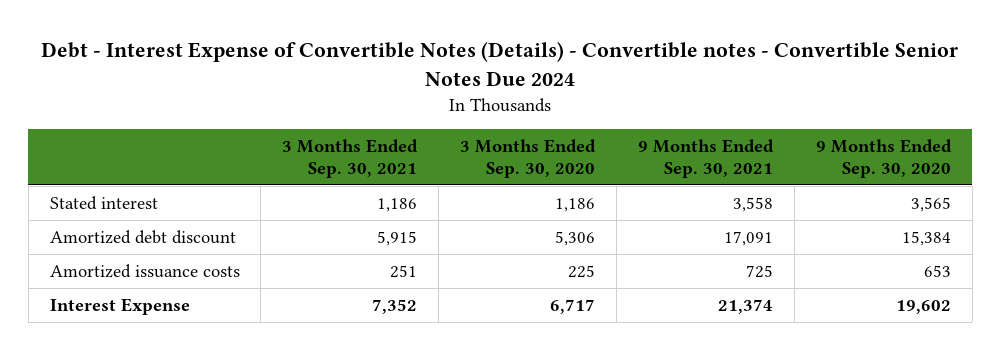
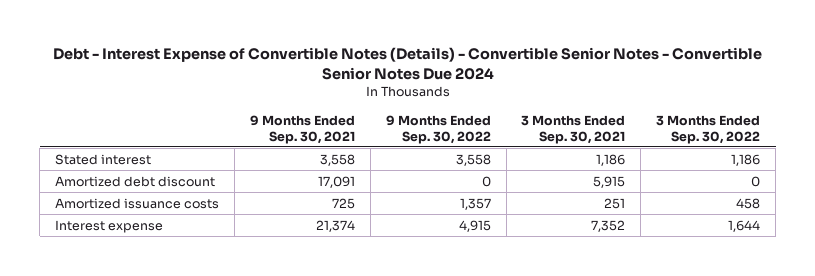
- Debt - Interest Expense of Convertible Notes (Details) - Convertible notes - Convertible Senior Notes Due 2024
+ Debt - Interest Expense of Convertible Notes (Details) - Convertible Senior Notes - Convertible Senior Notes Due 2024
- | 3 Months Ended Sep. 30, 2021 | 3 Months Ended Sep. 30, 2020 | 9 Months Ended Sep. 30, 2021 | 9 Months Ended Sep. 30, 2020
+ | 9 Months Ended Sep. 30, 2021 | 9 Months Ended Sep. 30, 2022 | 3 Months Ended Sep. 30, 2021 | 3 Months Ended Sep. 30, 2022
- Interest Expense | 7,352 | 6,717 | 21,374 | 19,602
+ Interest expense | 21,374 | 4,915 | 7,352 | 1,644

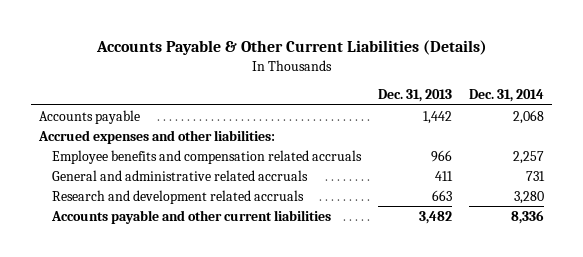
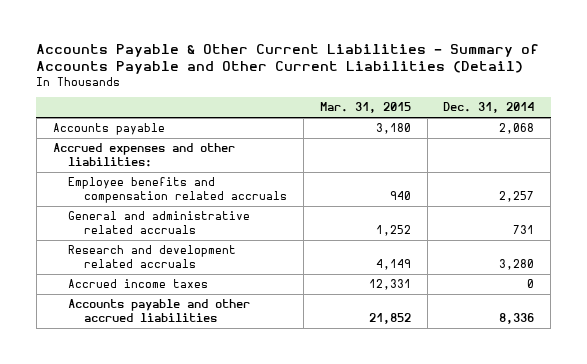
- Accounts Payable & Other Current Liabilities (Details)
+ Accounts Payable & Other Current Liabilities - Summary of Accounts Payable and Other Current Liabilities (Detail)
- | Dec. 31, 2013 | Dec. 31, 2014
+ | Mar. 31, 2015 | Dec. 31, 2014
- Accounts payable and other current liabilities | 3,482 | 8,336
+ Accrued income taxes | 12,331 | 0
+ Accounts payable and other accrued liabilities | 21,852 | 8,336

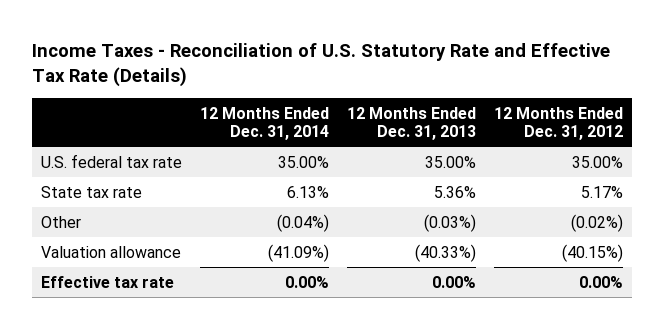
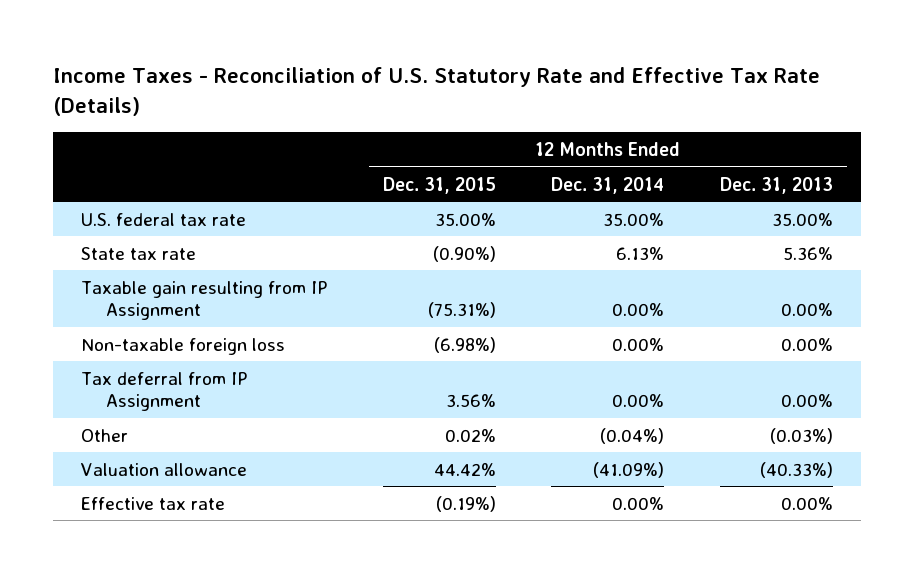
- | 12 Months Ended Dec. 31, 2014 | 12 Months Ended Dec. 31, 2013 | 12 Months Ended Dec. 31, 2012
+ | 12 Months Ended Dec. 31, 2015 | 12 Months Ended Dec. 31, 2014 | 12 Months Ended Dec. 31, 2013
+ Taxable gain resulting from IP Assignment | (75.31%) | 0.00% | 0.00%
+ Non-taxable foreign loss | (6.98%) | 0.00% | 0.00%
+ Tax deferral from IP Assignment | 3.56% | 0.00% | 0.00%

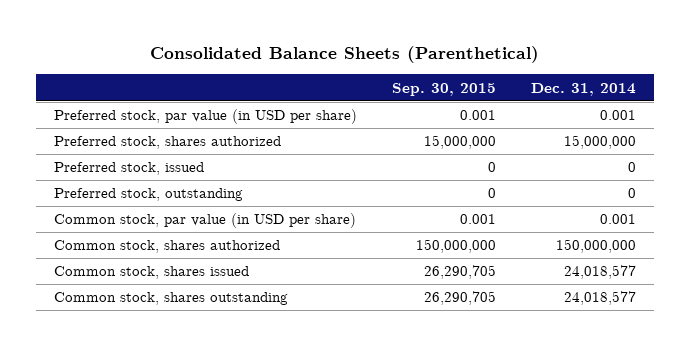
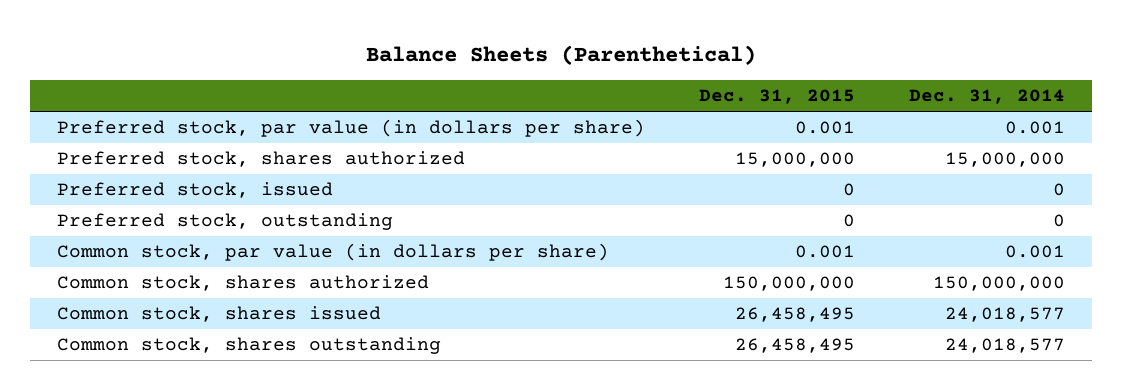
- Consolidated Balance Sheets (Parenthetical)
+ Balance Sheets (Parenthetical)
- | Sep. 30, 2015 | Dec. 31, 2014
+ | Dec. 31, 2015 | Dec. 31, 2014
- Preferred stock, par value (in USD per share) | 0.001 | 0.001
+ Preferred stock, par value (in dollars per share) | 0.001 | 0.001
- Common stock, par value (in USD per share) | 0.001 | 0.001
+ Common stock, par value (in dollars per share) | 0.001 | 0.001

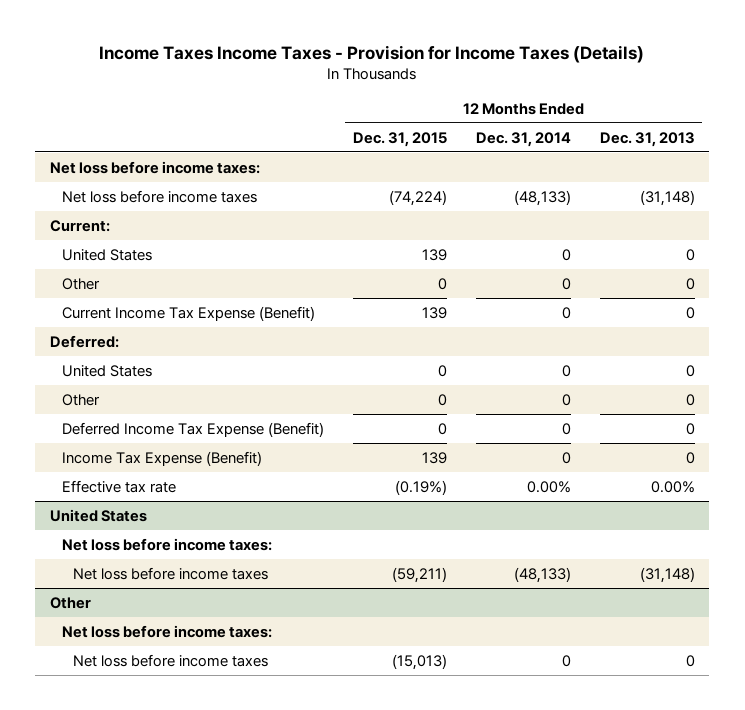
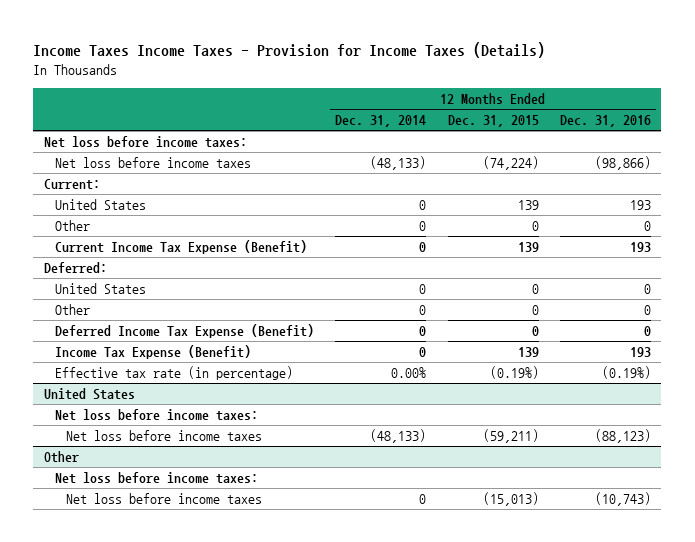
- | 12 Months Ended Dec. 31, 2015 | 12 Months Ended Dec. 31, 2014 | 12 Months Ended Dec. 31, 2013
+ | 12 Months Ended Dec. 31, 2014 | 12 Months Ended Dec. 31, 2015 | 12 Months Ended Dec. 31, 2016
- Effective tax rate | (0.19%) | 0.00% | 0.00%
+ Effective tax rate (in percentage) | 0.00% | (0.19%) | (0.19%)

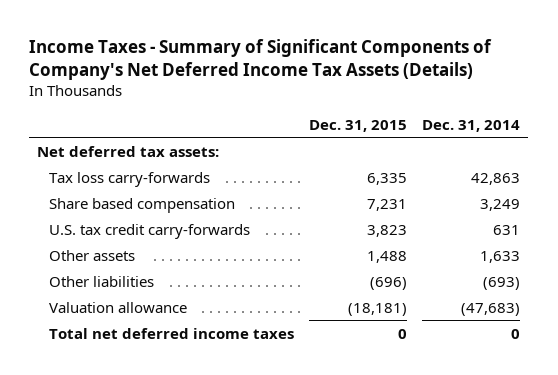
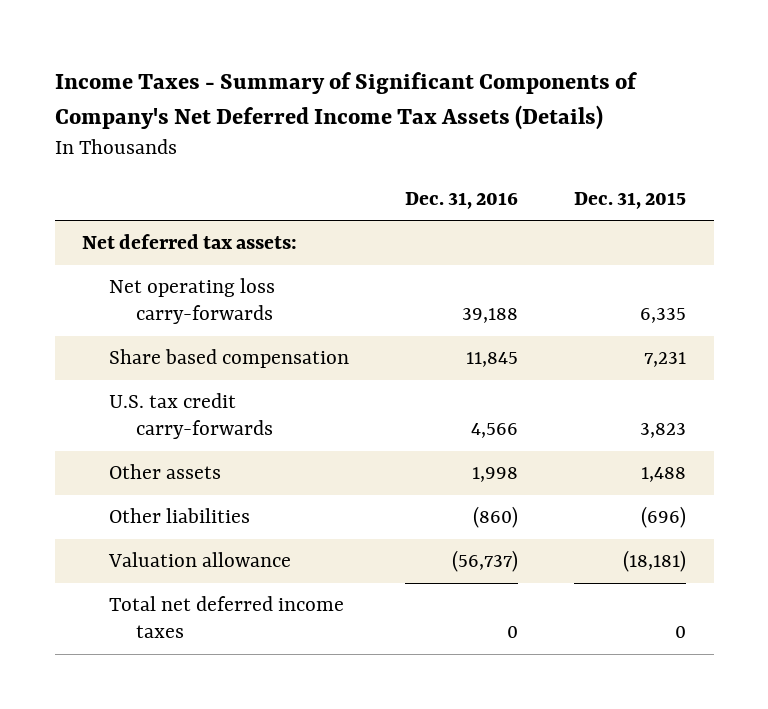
- | Dec. 31, 2015 | Dec. 31, 2014
+ | Dec. 31, 2016 | Dec. 31, 2015
- Tax loss carry-forwards | 6,335 | 42,863
+ Net operating loss carry-forwards | 39,188 | 6,335

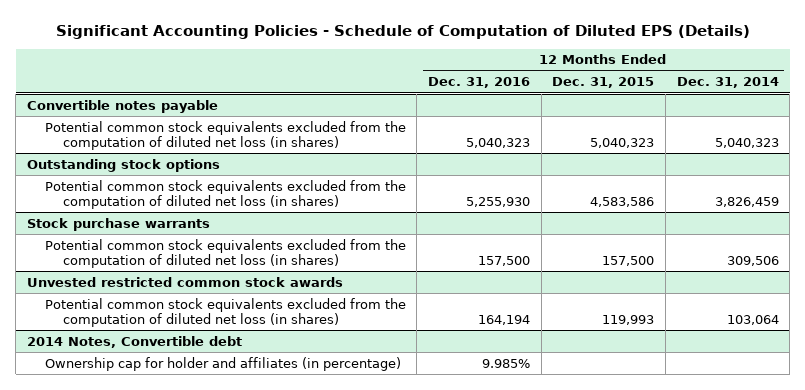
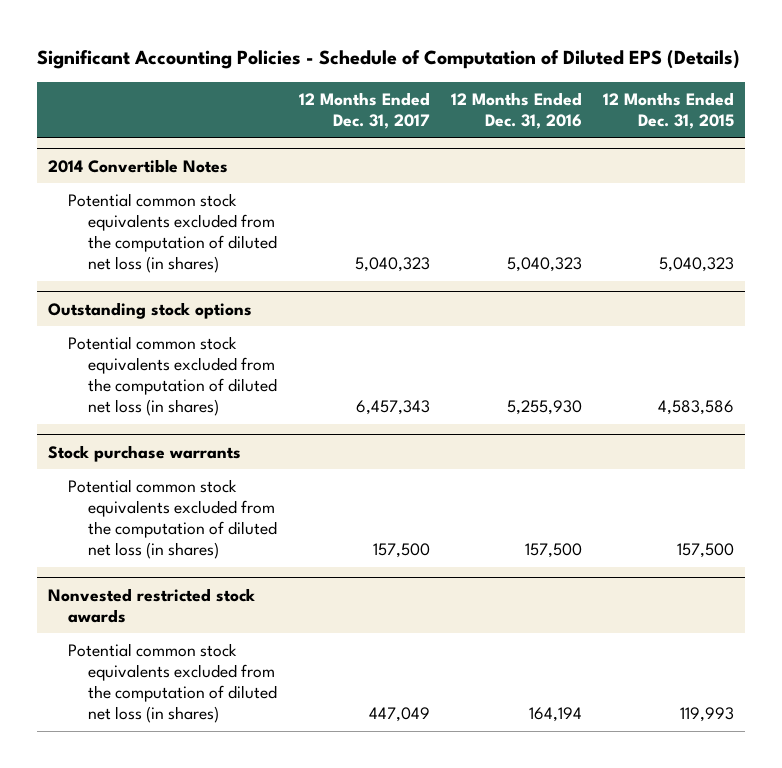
- | 12 Months Ended Dec. 31, 2016 | 12 Months Ended Dec. 31, 2015 | 12 Months Ended Dec. 31, 2014
+ | 12 Months Ended Dec. 31, 2017 | 12 Months Ended Dec. 31, 2016 | 12 Months Ended Dec. 31, 2015
- Convertible notes payable
+ 2014 Convertible Notes
- Unvested restricted common stock awards
+ Nonvested restricted stock awards
- 2014 Notes, Convertible debt
- Ownership cap for holder and affiliates (in percentage) | 9.985% | |

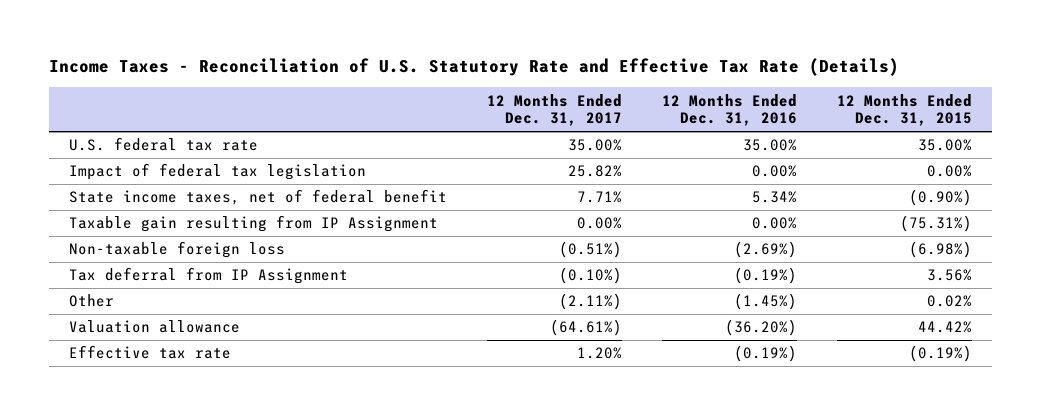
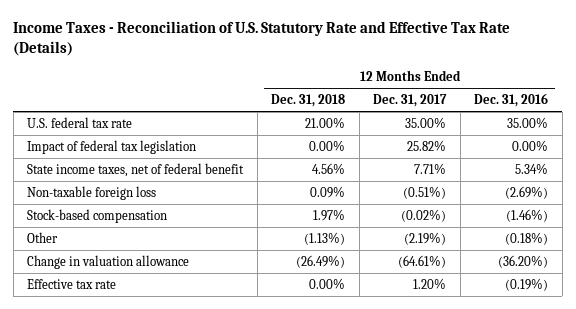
- | 12 Months Ended Dec. 31, 2017 | 12 Months Ended Dec. 31, 2016 | 12 Months Ended Dec. 31, 2015
+ | 12 Months Ended Dec. 31, 2018 | 12 Months Ended Dec. 31, 2017 | 12 Months Ended Dec. 31, 2016
- Taxable gain resulting from IP Assignment | 0.00% | 0.00% | (75.31%)
- Tax deferral from IP Assignment | (0.10%) | (0.19%) | 3.56%
- Other | (2.11%) | (1.45%) | 0.02%
- Valuation allowance | (64.61%) | (36.20%) | 44.42%
+ Stock-based compensation | 1.97% | (0.02%) | (1.46%)
+ Other | (1.13%) | (2.19%) | (0.18%)
+ Change in valuation allowance | (26.49%) | (64.61%) | (36.20%)

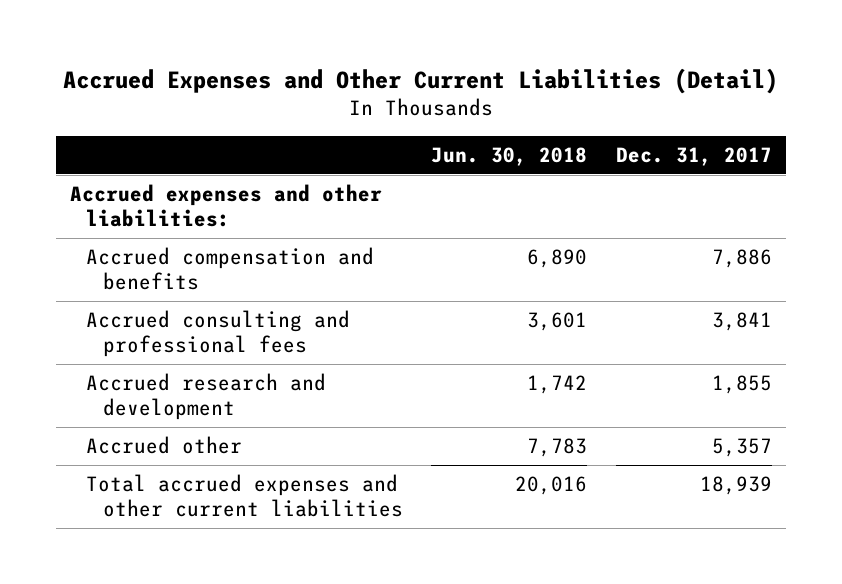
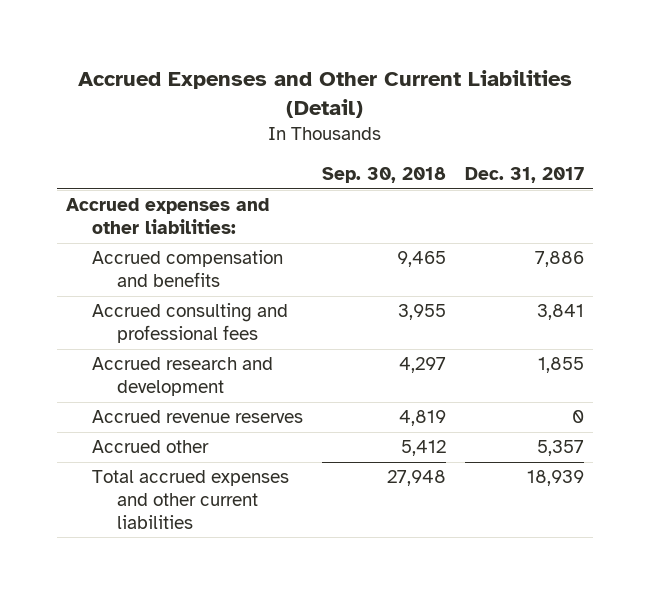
- | Jun. 30, 2018 | Dec. 31, 2017
+ | Sep. 30, 2018 | Dec. 31, 2017
+ Accrued revenue reserves | 4,819 | 0

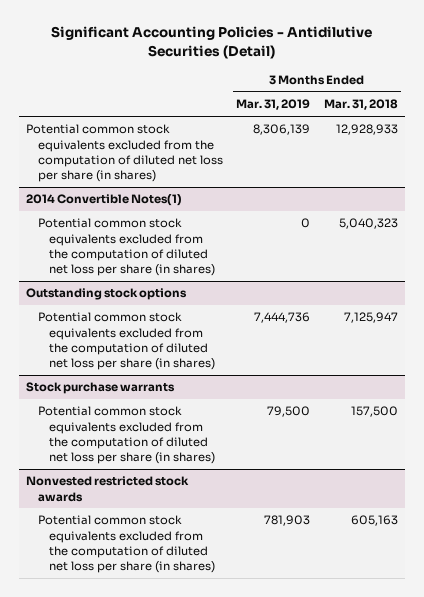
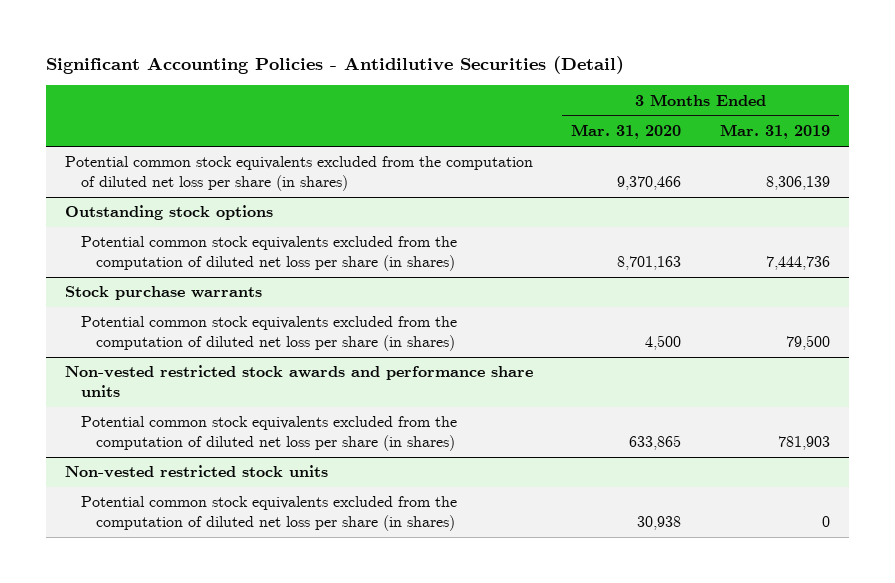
- | 3 Months Ended Mar. 31, 2019 | 3 Months Ended Mar. 31, 2018
+ | 3 Months Ended Mar. 31, 2020 | 3 Months Ended Mar. 31, 2019
- 2014 Convertible Notes(1)
- Potential common stock equivalents excluded from the computation of diluted net loss per share (in shares) | 0 | 5,040,323
- Nonvested restricted stock awards
+ Non-vested restricted stock awards and performance share units
+ Non-vested restricted stock units
+ Potential common stock equivalents excluded from the computation of diluted net loss per share (in shares) | 30,938 | 0

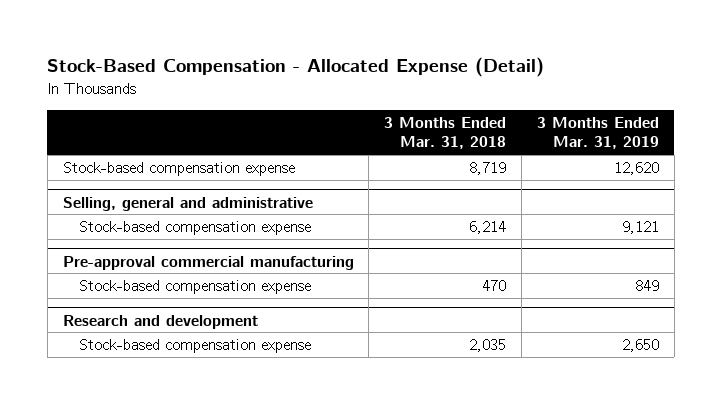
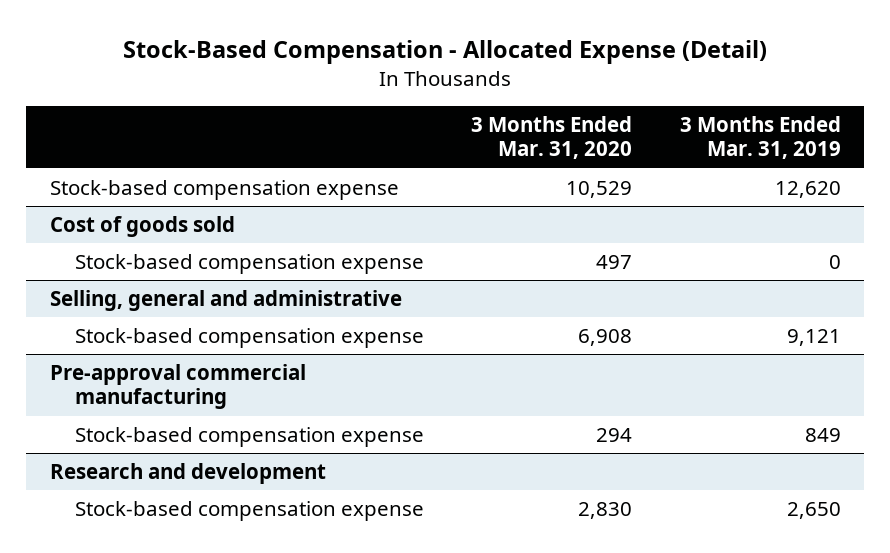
- | 3 Months Ended Mar. 31, 2018 | 3 Months Ended Mar. 31, 2019
+ | 3 Months Ended Mar. 31, 2020 | 3 Months Ended Mar. 31, 2019
+ Cost of goods sold
+ Stock-based compensation expense | 497 | 0

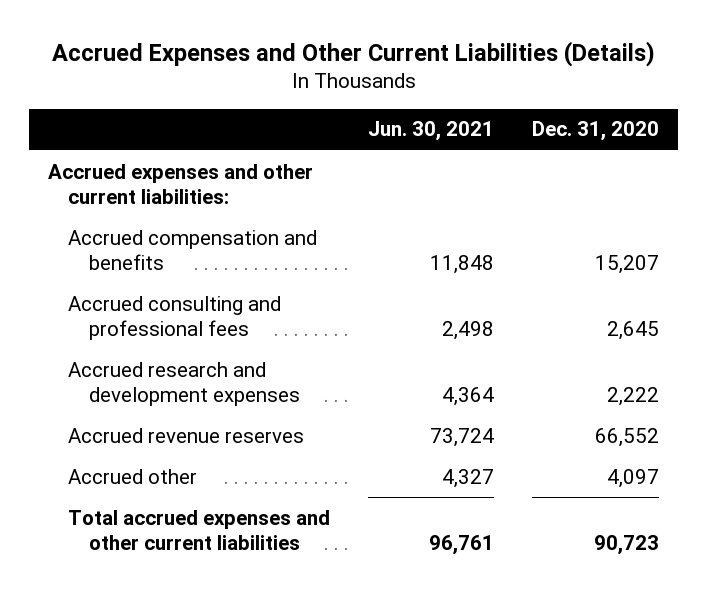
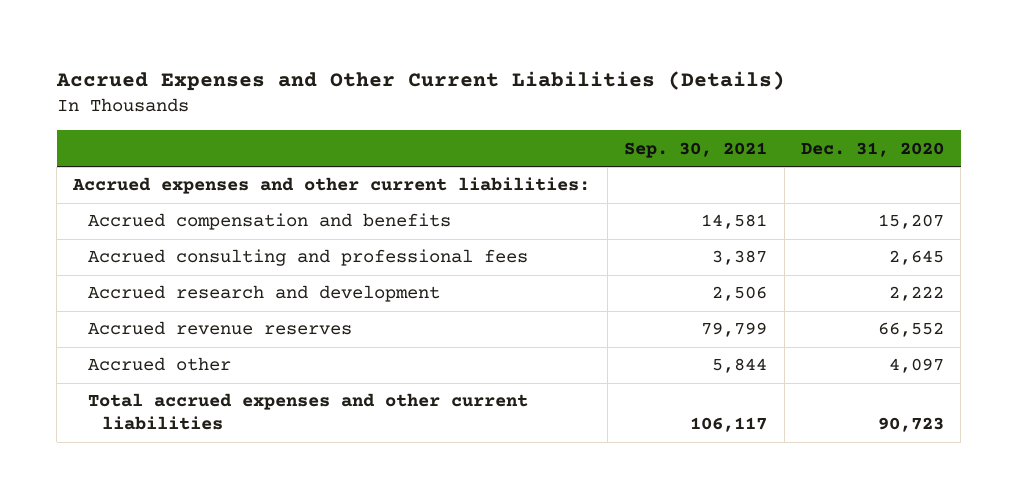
- | Jun. 30, 2021 | Dec. 31, 2020
+ | Sep. 30, 2021 | Dec. 31, 2020
- Accrued research and development expenses | 4,364 | 2,222
+ Accrued research and development | 2,506 | 2,222

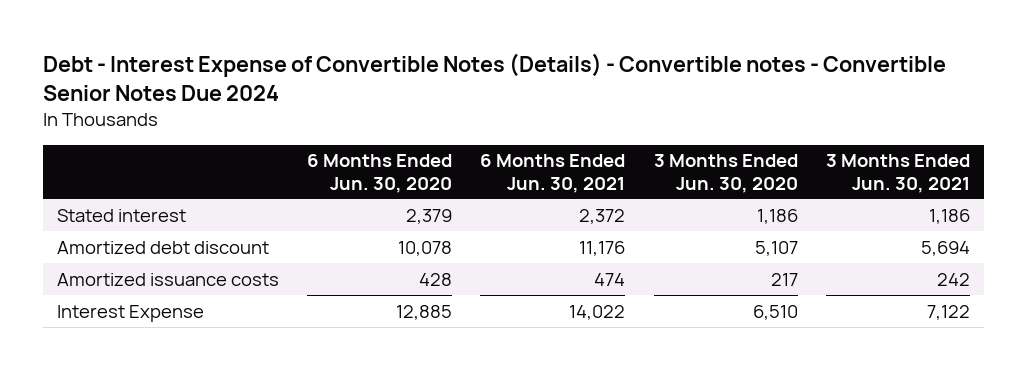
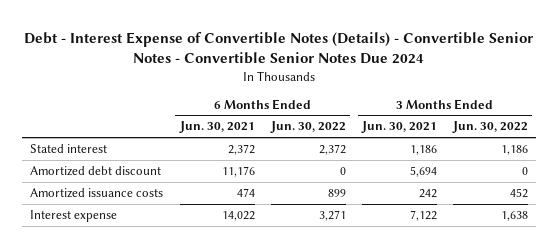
- Debt - Interest Expense of Convertible Notes (Details) - Convertible notes - Convertible Senior Notes Due 2024
+ Debt - Interest Expense of Convertible Notes (Details) - Convertible Senior Notes - Convertible Senior Notes Due 2024
- | 6 Months Ended Jun. 30, 2020 | 6 Months Ended Jun. 30, 2021 | 3 Months Ended Jun. 30, 2020 | 3 Months Ended Jun. 30, 2021
+ | 6 Months Ended Jun. 30, 2021 | 6 Months Ended Jun. 30, 2022 | 3 Months Ended Jun. 30, 2021 | 3 Months Ended Jun. 30, 2022
- Interest Expense | 12,885 | 14,022 | 6,510 | 7,122
+ Interest expense | 14,022 | 3,271 | 7,122 | 1,638

